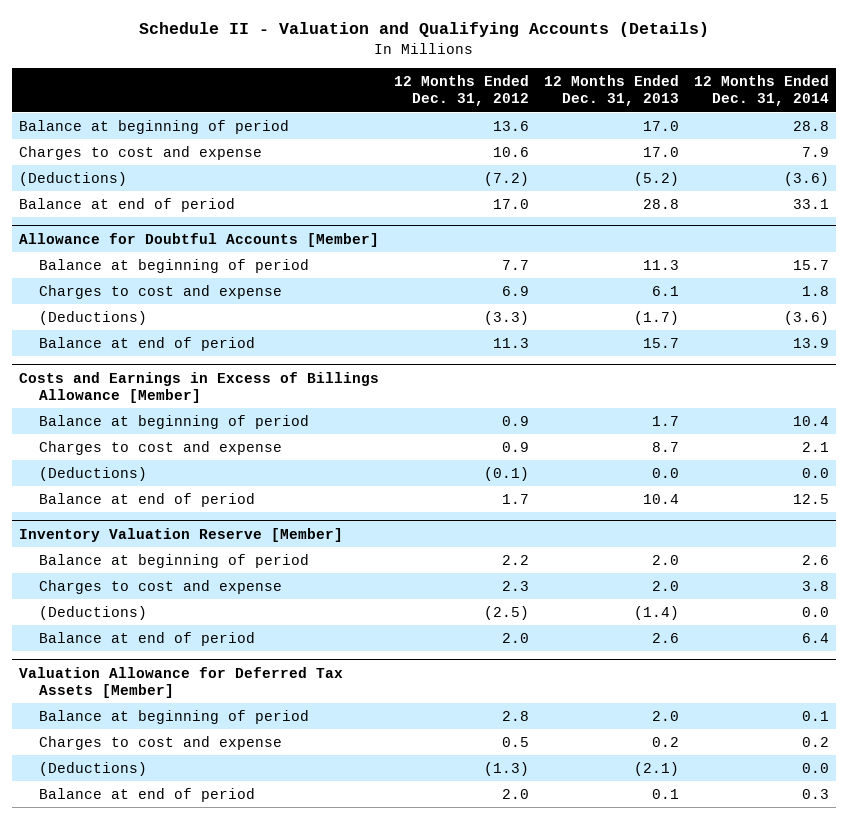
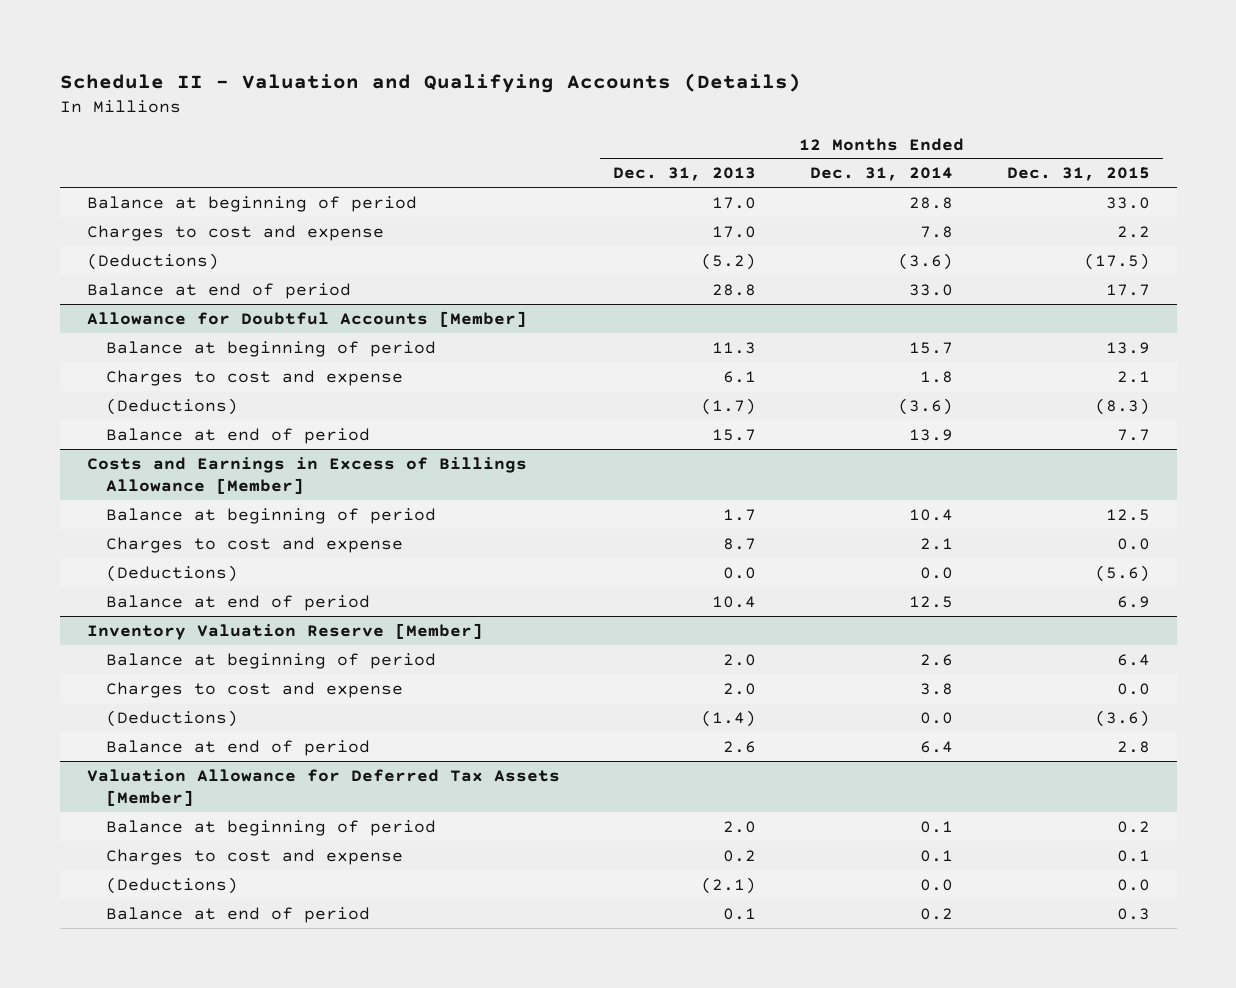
- | 12 Months Ended Dec. 31, 2012 | 12 Months Ended Dec. 31, 2013 | 12 Months Ended Dec. 31, 2014
+ | 12 Months Ended Dec. 31, 2013 | 12 Months Ended Dec. 31, 2014 | 12 Months Ended Dec. 31, 2015
- Charges to cost and expense | 10.6 | 17.0 | 7.9
+ Charges to cost and expense | 17.0 | 7.8 | 2.2
- Balance at end of period | 17.0 | 28.8 | 33.1
+ Balance at end of period | 28.8 | 33.0 | 17.7
@ Valuation Allowance for Deferred Tax Assets [Member]
- Charges to cost and expense | 0.5 | 0.2 | 0.2
+ Charges to cost and expense | 0.2 | 0.1 | 0.1
- Balance at end of period | 2.0 | 0.1 | 0.3
+ Balance at end of period | 0.1 | 0.2 | 0.3

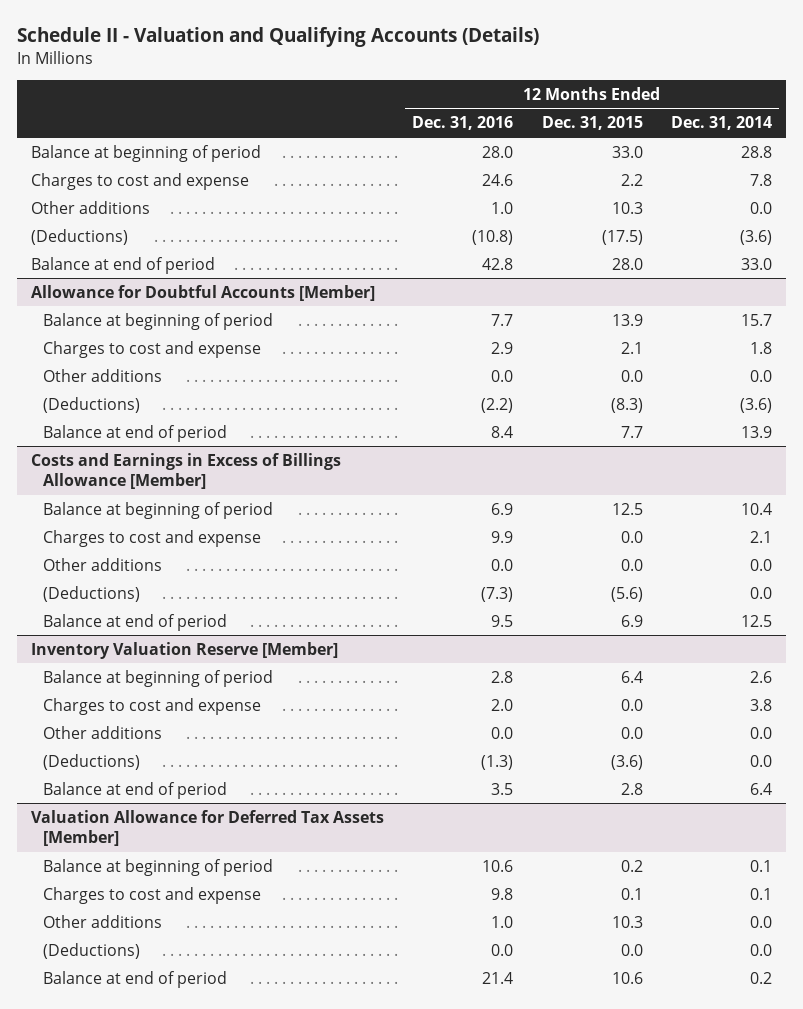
- | 12 Months Ended Dec. 31, 2013 | 12 Months Ended Dec. 31, 2014 | 12 Months Ended Dec. 31, 2015
+ | 12 Months Ended Dec. 31, 2016 | 12 Months Ended Dec. 31, 2015 | 12 Months Ended Dec. 31, 2014
+ Other additions | 1.0 | 10.3 | 0.0
- Balance at end of period | 28.8 | 33.0 | 17.7
+ Balance at end of period | 42.8 | 28.0 | 33.0
@ Allowance for Doubtful Accounts [Member]
+ Other additions | 0.0 | 0.0 | 0.0
@ Costs and Earnings in Excess of Billings Allowance [Member]
+ Other additions | 0.0 | 0.0 | 0.0
@ Inventory Valuation Reserve [Member]
+ Other additions | 0.0 | 0.0 | 0.0
@ Valuation Allowance for Deferred Tax Assets [Member]
+ Other additions | 1.0 | 10.3 | 0.0
- Balance at end of period | 0.1 | 0.2 | 0.3
+ Balance at end of period | 21.4 | 10.6 | 0.2

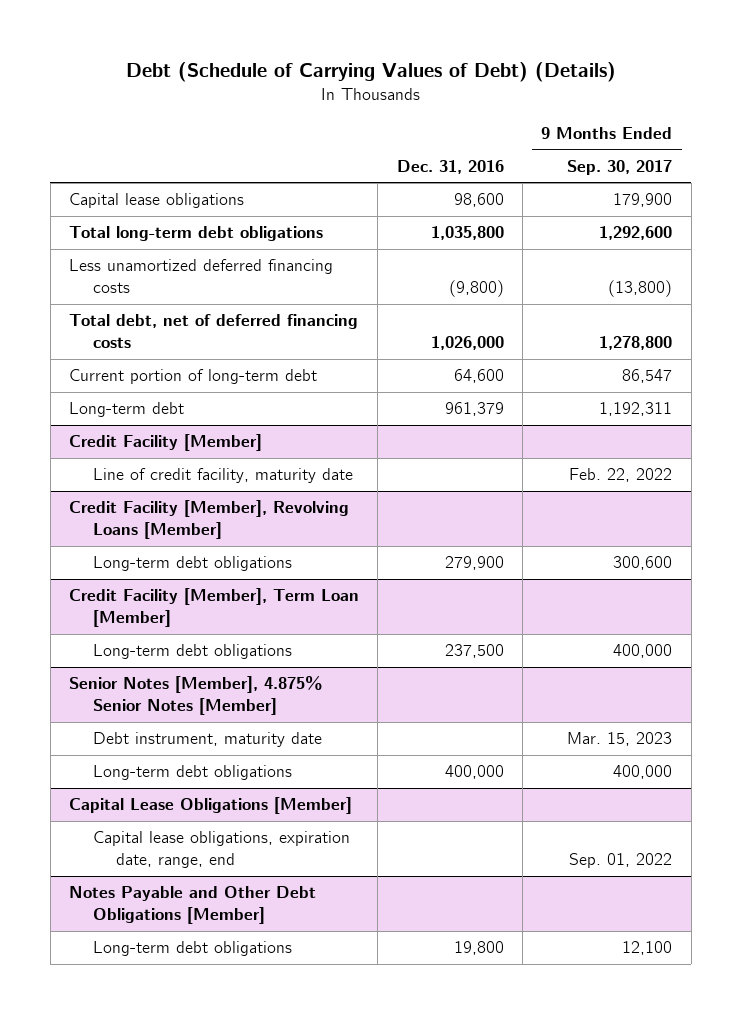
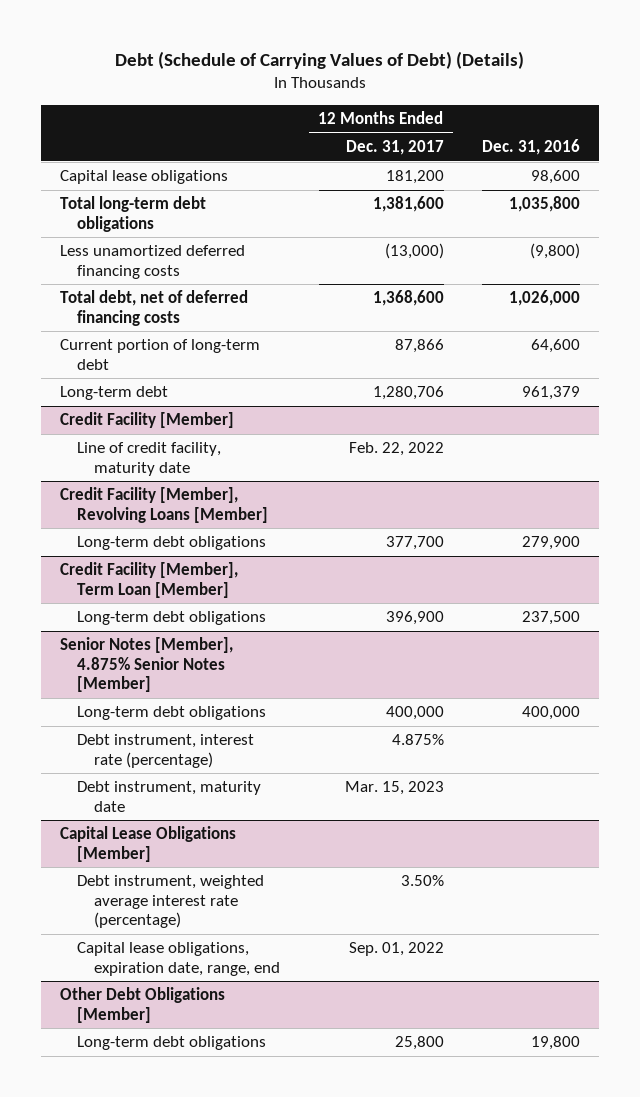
- | Dec. 31, 2016 | 9 Months Ended Sep. 30, 2017
+ | 12 Months Ended Dec. 31, 2017 | Dec. 31, 2016
@ Senior Notes [Member], 4.875% Senior Notes [Member]
+ Debt instrument, interest rate (percentage) | 4.875% |
moved down: Debt instrument, maturity date | Mar. 15, 2023 |
@ Capital Lease Obligations [Member]
+ Debt instrument, weighted average interest rate (percentage) | 3.50% |
- Notes Payable and Other Debt Obligations [Member]
+ Other Debt Obligations [Member]

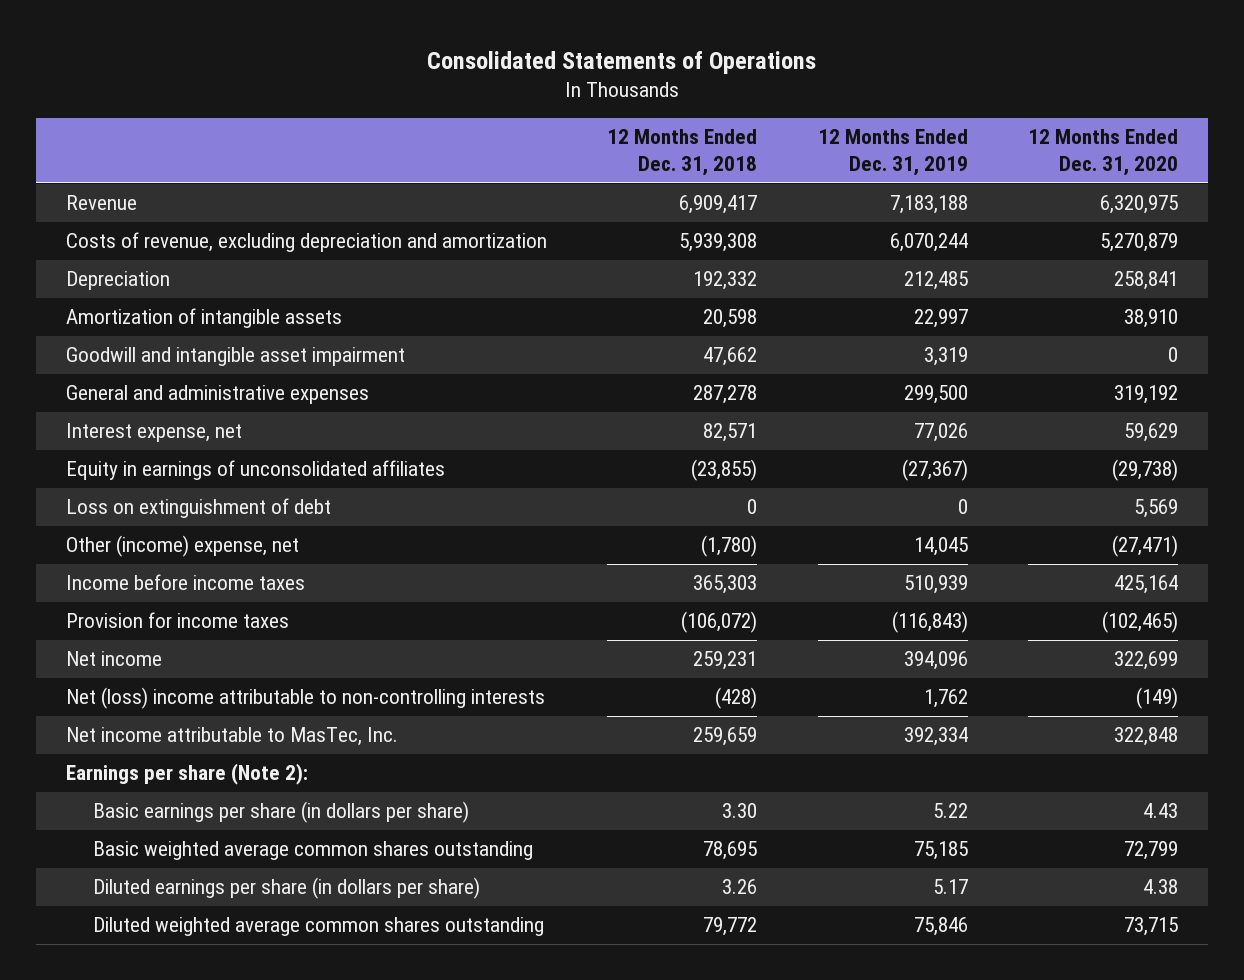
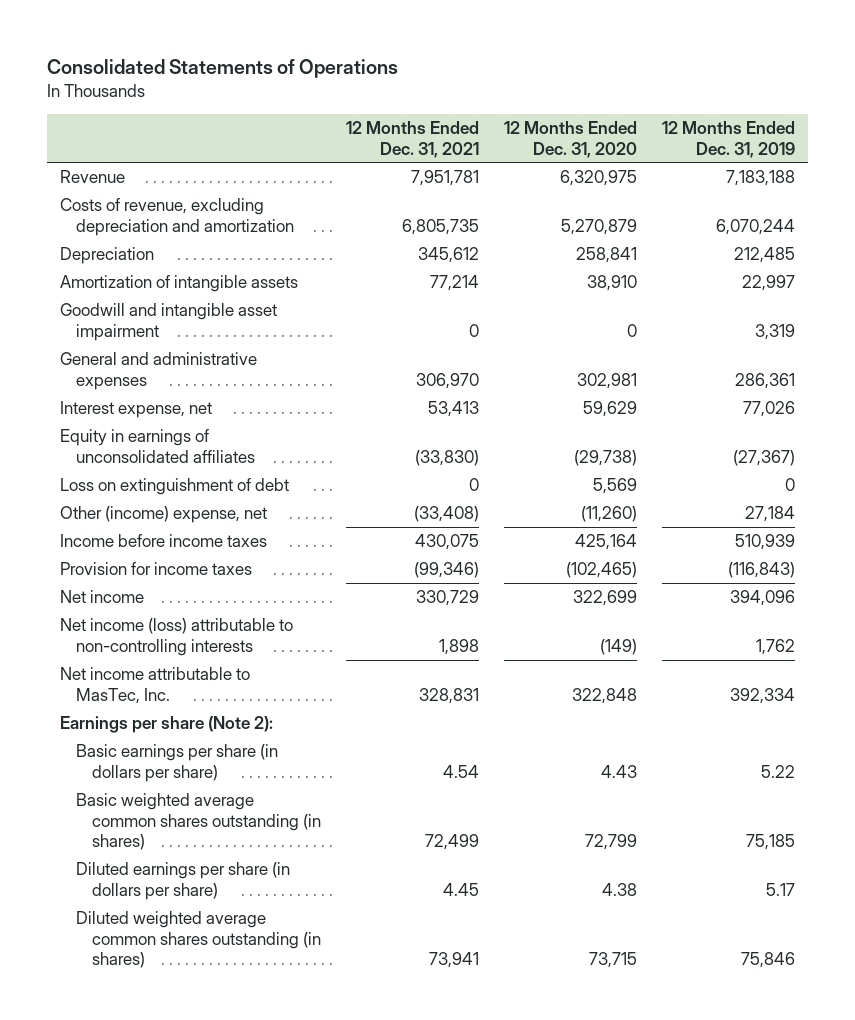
- | 12 Months Ended Dec. 31, 2018 | 12 Months Ended Dec. 31, 2019 | 12 Months Ended Dec. 31, 2020
+ | 12 Months Ended Dec. 31, 2021 | 12 Months Ended Dec. 31, 2020 | 12 Months Ended Dec. 31, 2019
- General and administrative expenses | 287,278 | 299,500 | 319,192
+ General and administrative expenses | 306,970 | 302,981 | 286,361
- Other (income) expense, net | (1,780) | 14,045 | (27,471)
+ Other (income) expense, net | (33,408) | (11,260) | 27,184
- Net (loss) income attributable to non-controlling interests | (428) | 1,762 | (149)
+ Net income (loss) attributable to non-controlling interests | 1,898 | (149) | 1,762
- Basic weighted average common shares outstanding | 78,695 | 75,185 | 72,799
+ Basic weighted average common shares outstanding (in shares) | 72,499 | 72,799 | 75,185
- Diluted weighted average common shares outstanding | 79,772 | 75,846 | 73,715
+ Diluted weighted average common shares outstanding (in shares) | 73,941 | 73,715 | 75,846

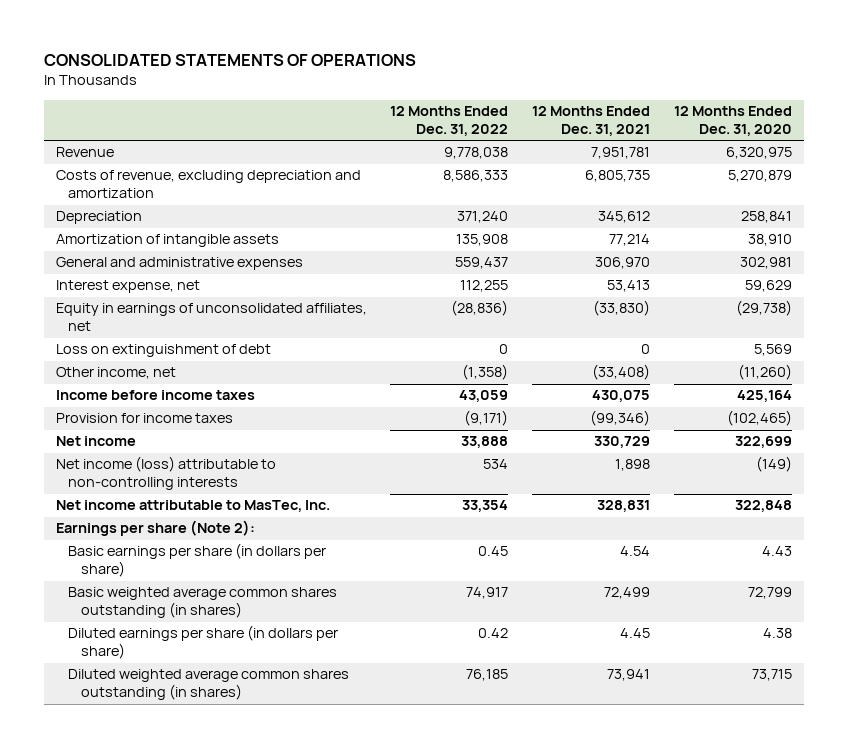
- Consolidated Statements of Operations
+ CONSOLIDATED STATEMENTS OF OPERATIONS
- | 12 Months Ended Dec. 31, 2021 | 12 Months Ended Dec. 31, 2020 | 12 Months Ended Dec. 31, 2019
+ | 12 Months Ended Dec. 31, 2022 | 12 Months Ended Dec. 31, 2021 | 12 Months Ended Dec. 31, 2020
- Goodwill and intangible asset impairment | 0 | 0 | 3,319
- Equity in earnings of unconsolidated affiliates | (33,830) | (29,738) | (27,367)
+ Equity in earnings of unconsolidated affiliates, net | (28,836) | (33,830) | (29,738)
- Other (income) expense, net | (33,408) | (11,260) | 27,184
+ Other income, net | (1,358) | (33,408) | (11,260)

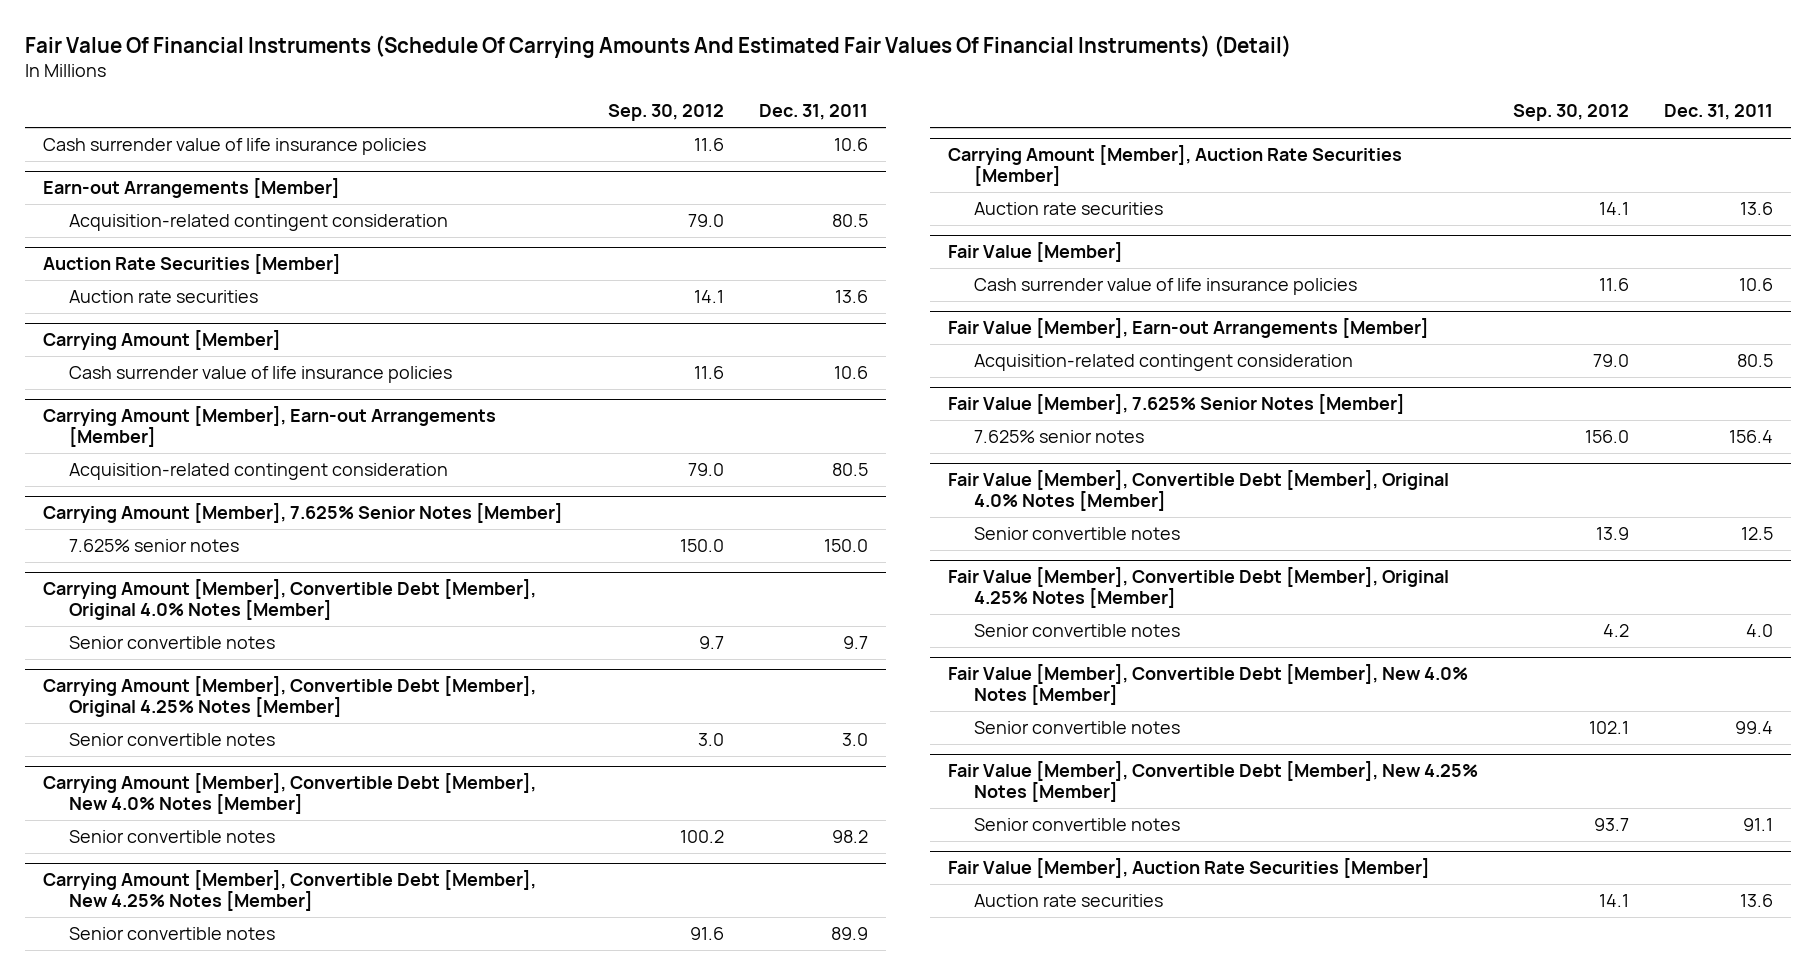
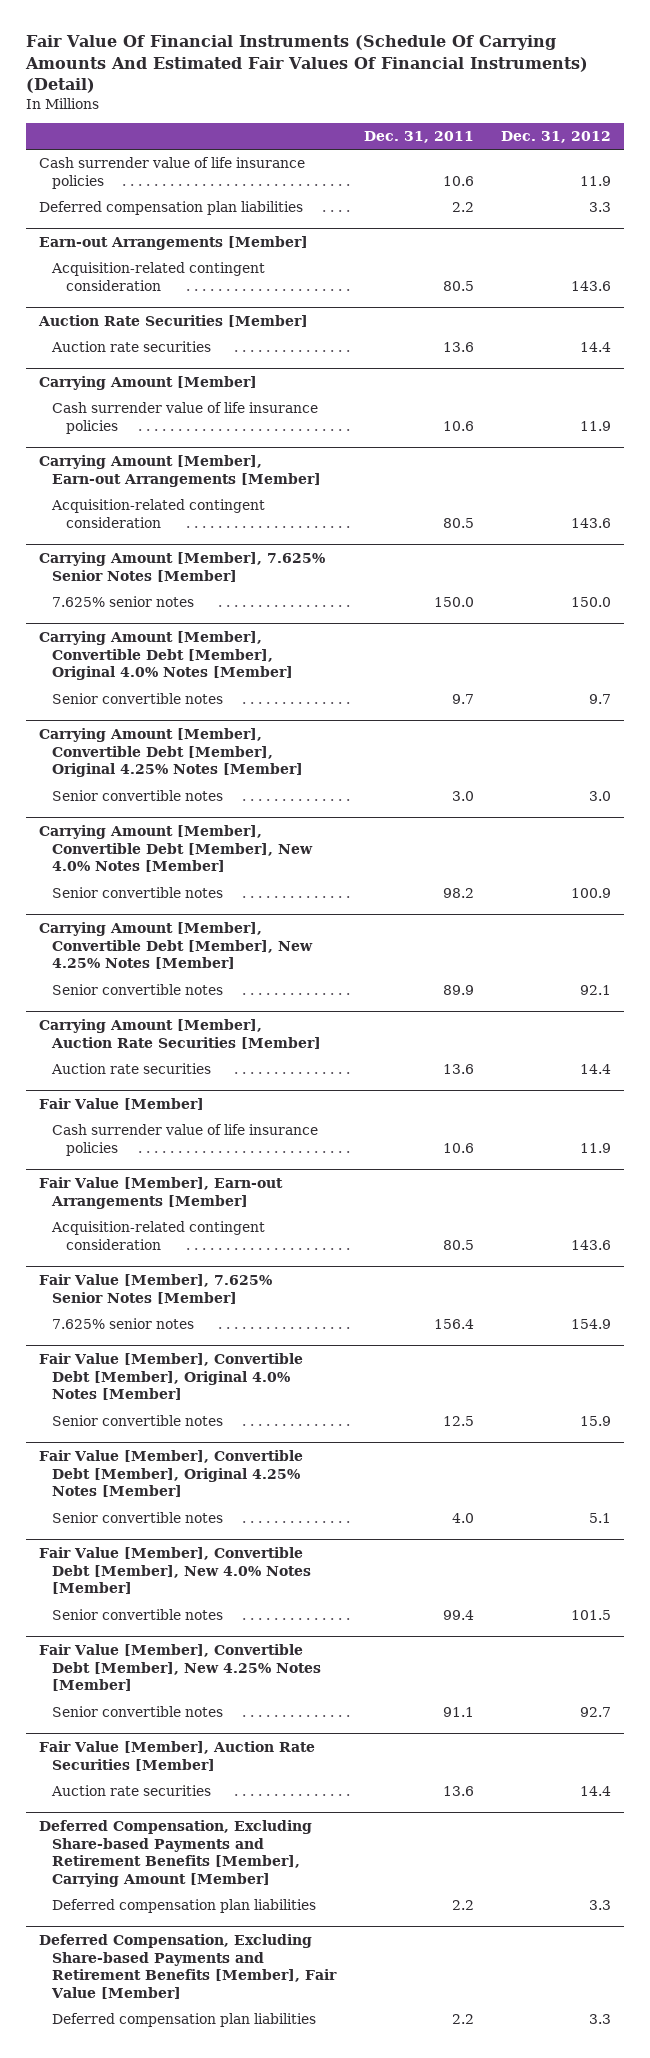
- | Sep. 30, 2012 | Dec. 31, 2011
+ | Dec. 31, 2011 | Dec. 31, 2012
+ Deferred compensation plan liabilities | 2.2 | 3.3
+ Deferred Compensation, Excluding Share-based Payments and Retirement Benefits [Member], Carrying Amount [Member]
+ Deferred compensation plan liabilities | 2.2 | 3.3
+ Deferred Compensation, Excluding Share-based Payments and Retirement Benefits [Member], Fair Value [Member]
+ Deferred compensation plan liabilities | 2.2 | 3.3

